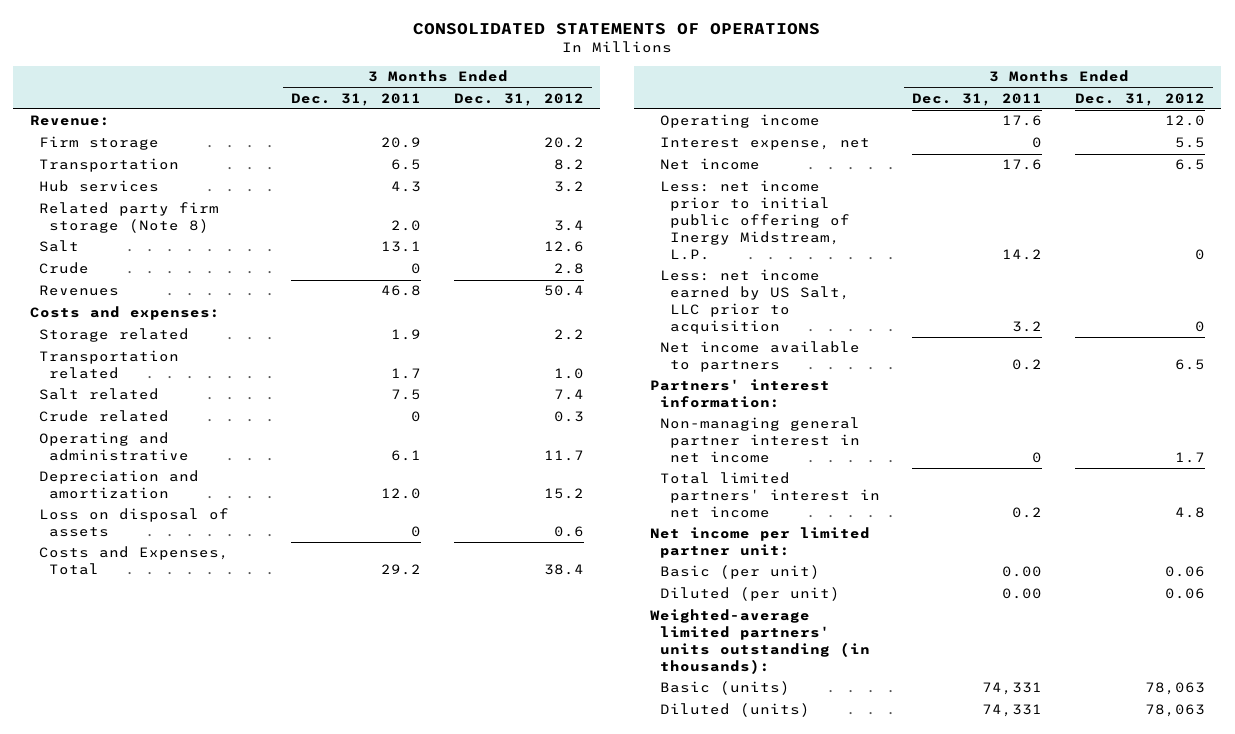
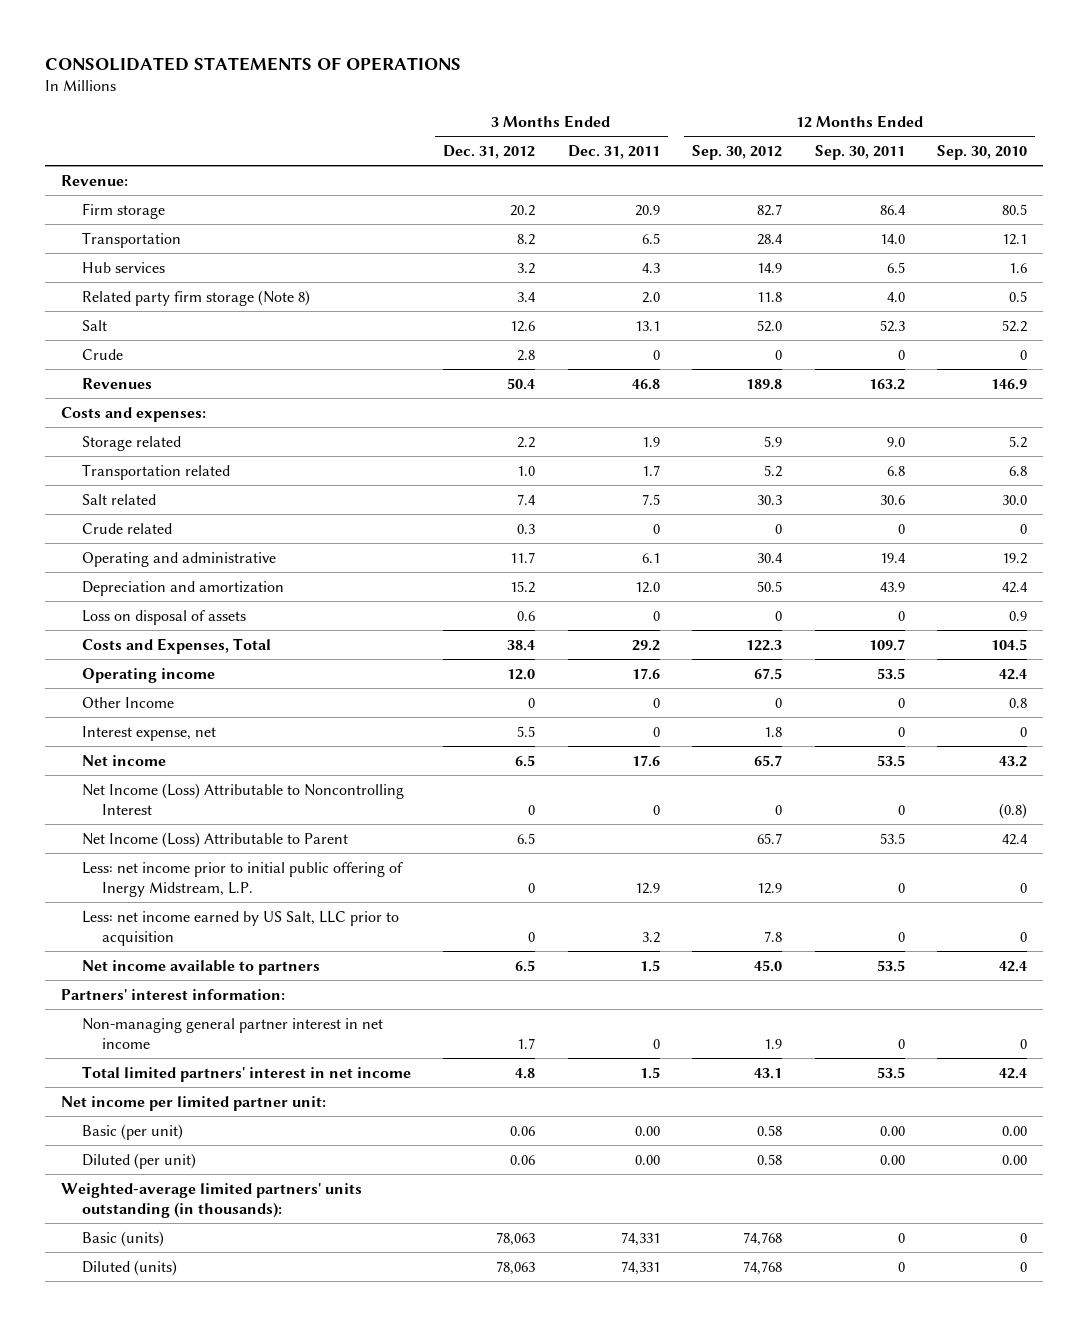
- | 3 Months Ended Dec. 31, 2011 | 3 Months Ended Dec. 31, 2012
+ | 3 Months Ended Dec. 31, 2012 | 3 Months Ended Dec. 31, 2011 | 12 Months Ended Sep. 30, 2012 | 12 Months Ended Sep. 30, 2011 | 12 Months Ended Sep. 30, 2010
+ Other Income | 0 | 0 | 0 | 0 | 0.8
- Less: net income prior to initial public offering of Inergy Midstream, L.P. | 14.2 | 0
+ Net Income (Loss) Attributable to Noncontrolling Interest | 0 | 0 | 0 | 0 | (0.8)
+ Net Income (Loss) Attributable to Parent | 6.5 | | 65.7 | 53.5 | 42.4
+ Less: net income prior to initial public offering of Inergy Midstream, L.P. | 0 | 12.9 | 12.9 | 0 | 0
- Net income available to partners | 0.2 | 6.5
+ Net income available to partners | 6.5 | 1.5 | 45.0 | 53.5 | 42.4
- Total limited partners' interest in net income | 0.2 | 4.8
+ Total limited partners' interest in net income | 4.8 | 1.5 | 43.1 | 53.5 | 42.4

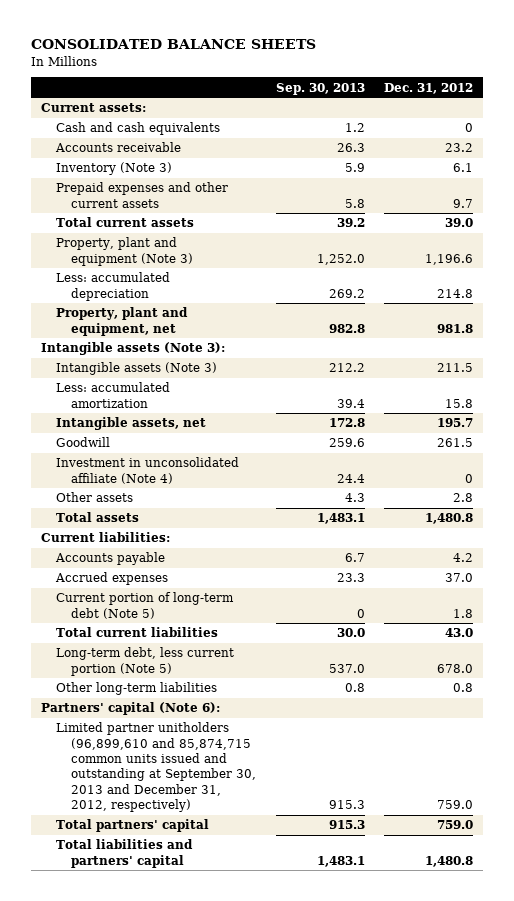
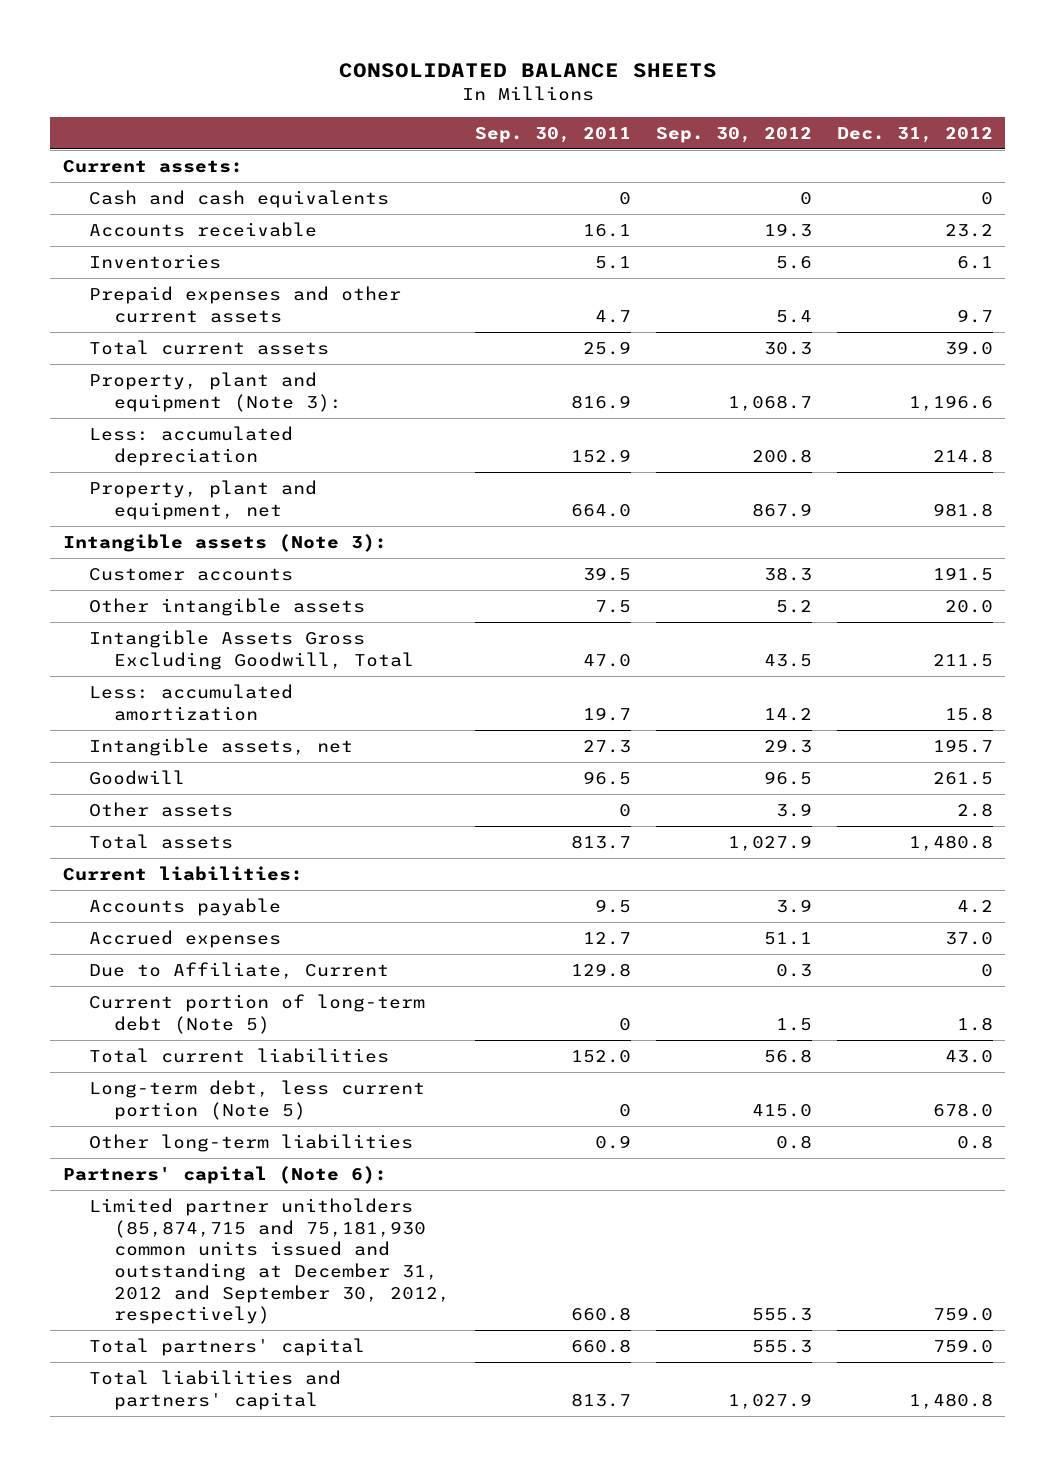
- | Sep. 30, 2013 | Dec. 31, 2012
+ | Sep. 30, 2011 | Sep. 30, 2012 | Dec. 31, 2012
- Inventory (Note 3) | 5.9 | 6.1
+ Inventories | 5.1 | 5.6 | 6.1
- Property, plant and equipment (Note 3) | 1,252.0 | 1,196.6
+ Property, plant and equipment (Note 3): | 816.9 | 1,068.7 | 1,196.6
- Intangible assets (Note 3) | 212.2 | 211.5
+ Customer accounts | 39.5 | 38.3 | 191.5
+ Other intangible assets | 7.5 | 5.2 | 20.0
+ Intangible Assets Gross Excluding Goodwill, Total | 47.0 | 43.5 | 211.5
- Investment in unconsolidated affiliate (Note 4) | 24.4 | 0
+ Due to Affiliate, Current | 129.8 | 0.3 | 0
- Limited partner unitholders (96,899,610 and 85,874,715 common units issued and outstanding at September 30, 2013 and December 31, 2012, respectively) | 915.3 | 759.0
+ Limited partner unitholders (85,874,715 and 75,181,930 common units issued and outstanding at December 31, 2012 and September 30, 2012, respectively) | 660.8 | 555.3 | 759.0

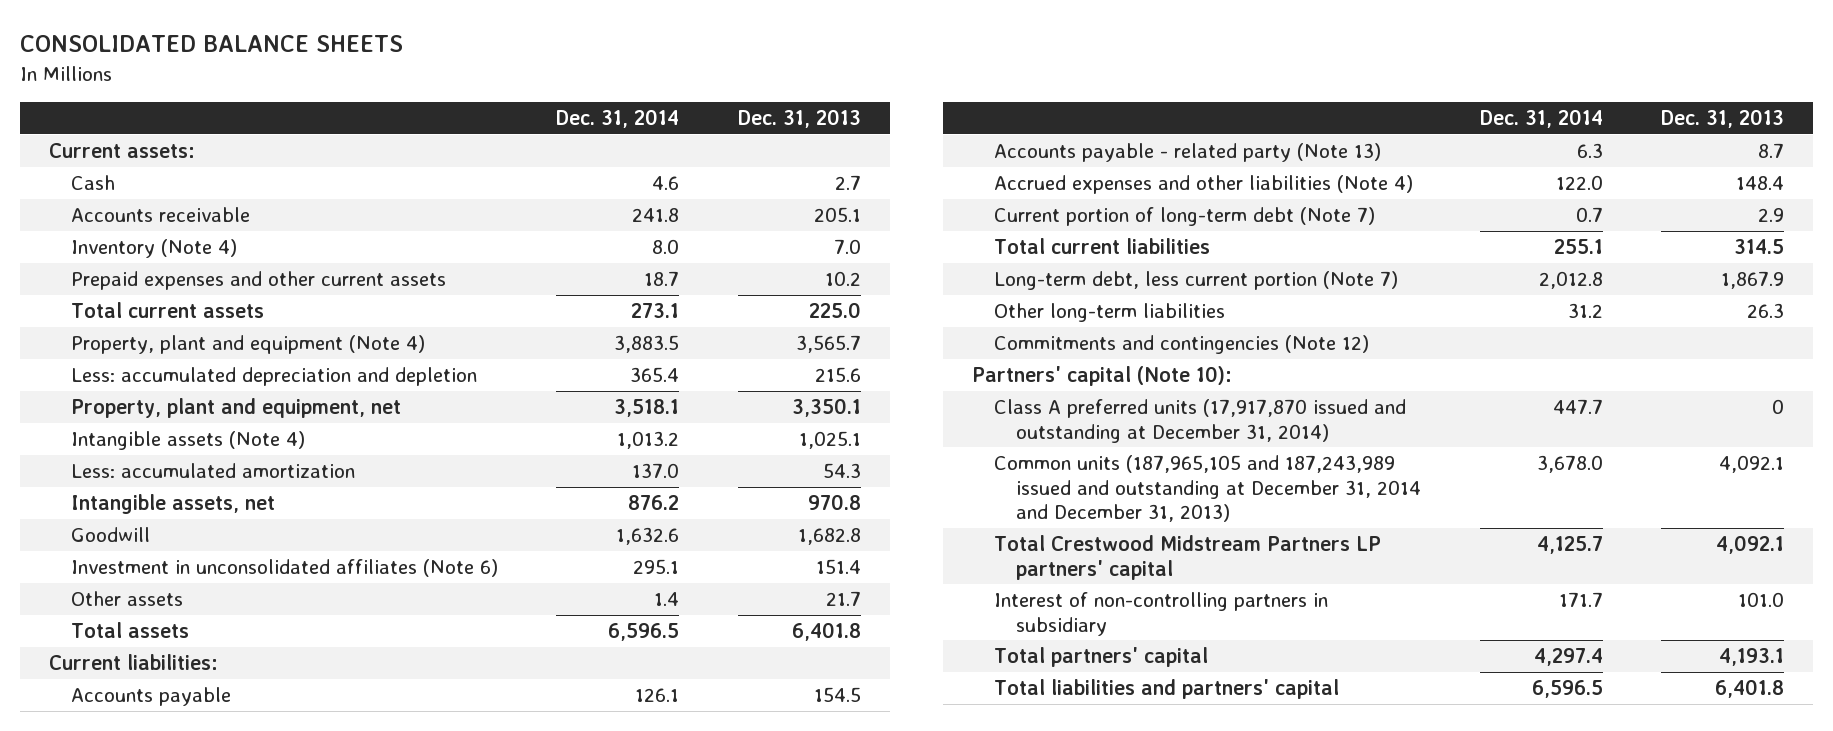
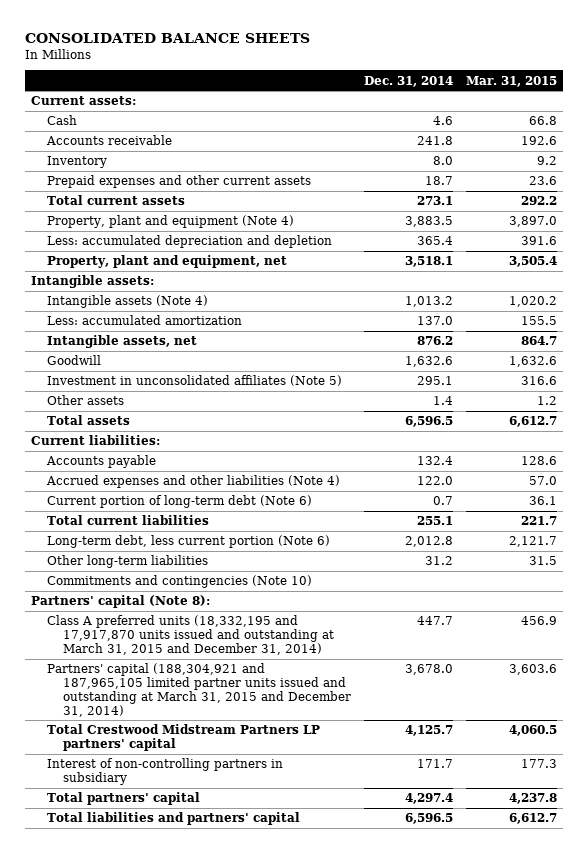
- | Dec. 31, 2014 | Dec. 31, 2013
+ | Dec. 31, 2014 | Mar. 31, 2015
- Inventory (Note 4) | 8.0 | 7.0
+ Inventory | 8.0 | 9.2
+ Intangible assets:
- Investment in unconsolidated affiliates (Note 6) | 295.1 | 151.4
+ Investment in unconsolidated affiliates (Note 5) | 295.1 | 316.6
- Accounts payable | 126.1 | 154.5
- Accounts payable - related party (Note 13) | 6.3 | 8.7
+ Accounts payable | 132.4 | 128.6
- Current portion of long-term debt (Note 7) | 0.7 | 2.9
+ Current portion of long-term debt (Note 6) | 0.7 | 36.1
- Long-term debt, less current portion (Note 7) | 2,012.8 | 1,867.9
+ Long-term debt, less current portion (Note 6) | 2,012.8 | 2,121.7
- Commitments and contingencies (Note 12)
- Partners' capital (Note 10):
- Class A preferred units (17,917,870 issued and outstanding at December 31, 2014) | 447.7 | 0
- Common units (187,965,105 and 187,243,989 issued and outstanding at December 31, 2014 and December 31, 2013) | 3,678.0 | 4,092.1
+ Commitments and contingencies (Note 10)
+ Partners' capital (Note 8):
+ Class A preferred units (18,332,195 and 17,917,870 units issued and outstanding at March 31, 2015 and December 31, 2014) | 447.7 | 456.9
+ Partners' capital (188,304,921 and 187,965,105 limited partner units issued and outstanding at March 31, 2015 and December 31, 2014) | 3,678.0 | 3,603.6

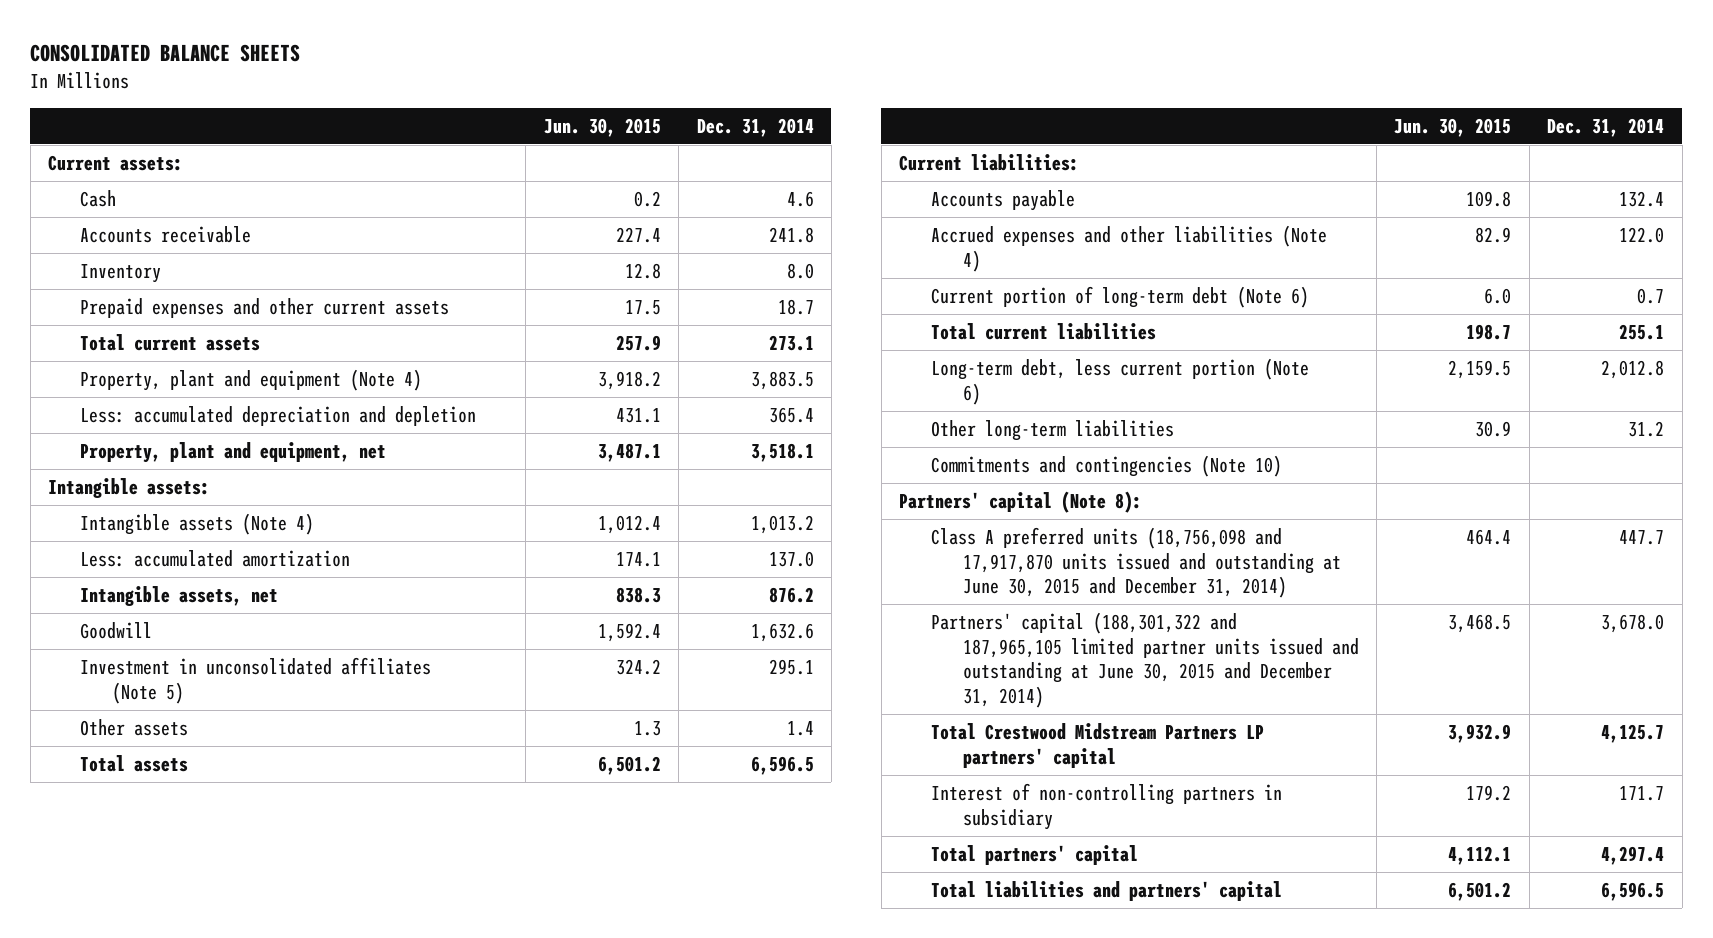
- | Dec. 31, 2014 | Mar. 31, 2015
+ | Jun. 30, 2015 | Dec. 31, 2014
- Class A preferred units (18,332,195 and 17,917,870 units issued and outstanding at March 31, 2015 and December 31, 2014) | 447.7 | 456.9
- Partners' capital (188,304,921 and 187,965,105 limited partner units issued and outstanding at March 31, 2015 and December 31, 2014) | 3,678.0 | 3,603.6
+ Class A preferred units (18,756,098 and 17,917,870 units issued and outstanding at June 30, 2015 and December 31, 2014) | 464.4 | 447.7
+ Partners' capital (188,301,322 and 187,965,105 limited partner units issued and outstanding at June 30, 2015 and December 31, 2014) | 3,468.5 | 3,678.0

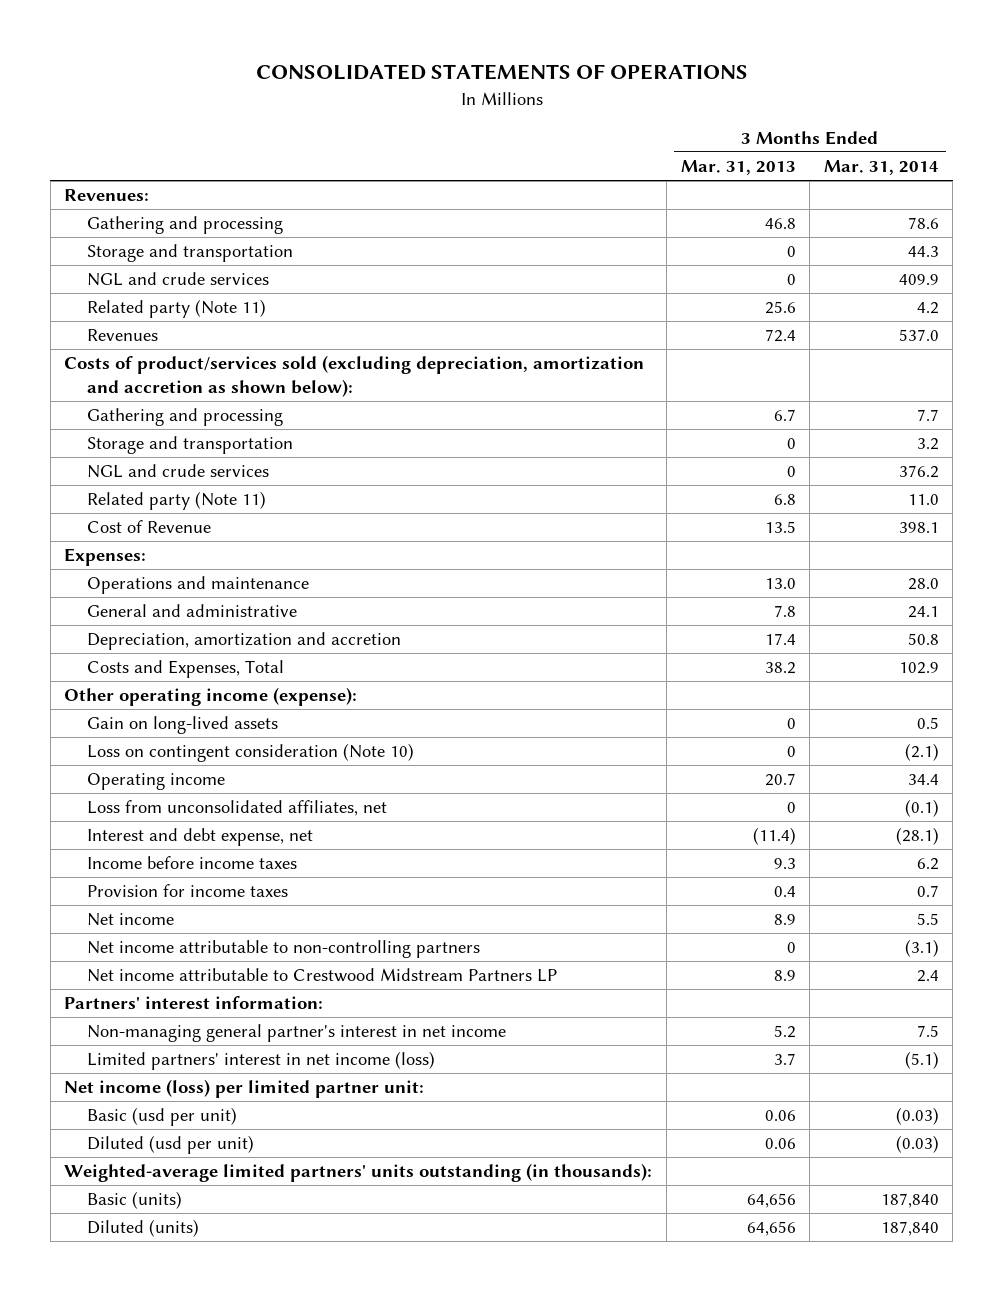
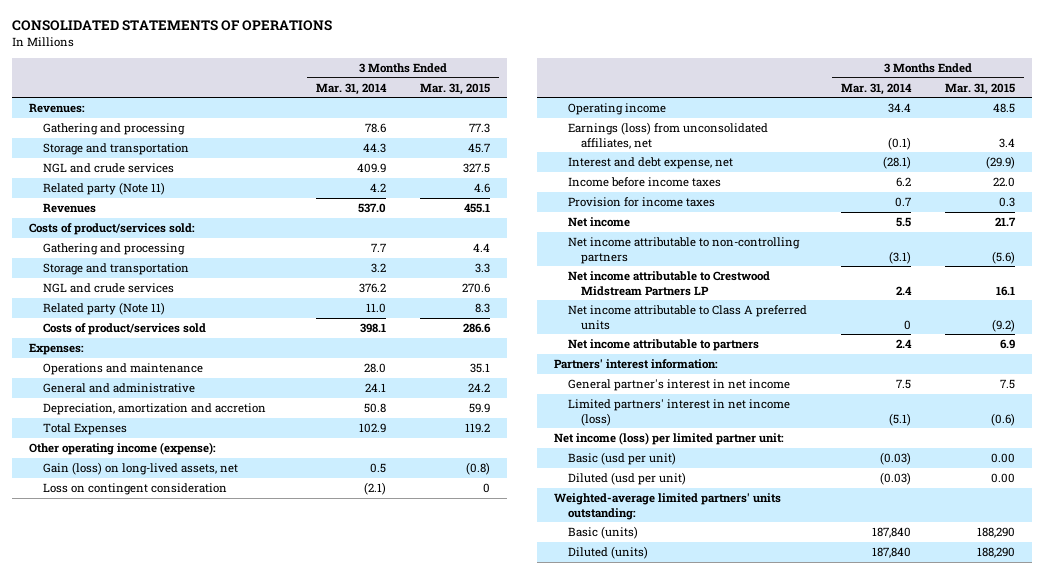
- | 3 Months Ended Mar. 31, 2013 | 3 Months Ended Mar. 31, 2014
+ | 3 Months Ended Mar. 31, 2014 | 3 Months Ended Mar. 31, 2015
- Costs of product/services sold (excluding depreciation, amortization and accretion as shown below):
+ Costs of product/services sold:
- Cost of Revenue | 13.5 | 398.1
+ Costs of product/services sold | 398.1 | 286.6
- Costs and Expenses, Total | 38.2 | 102.9
+ Total Expenses | 102.9 | 119.2
- Gain on long-lived assets | 0 | 0.5
- Loss on contingent consideration (Note 10) | 0 | (2.1)
+ Gain (loss) on long-lived assets, net | 0.5 | (0.8)
+ Loss on contingent consideration | (2.1) | 0
- Loss from unconsolidated affiliates, net | 0 | (0.1)
+ Earnings (loss) from unconsolidated affiliates, net | (0.1) | 3.4
+ Net income attributable to Class A preferred units | 0 | (9.2)
+ Net income attributable to partners | 2.4 | 6.9
- Non-managing general partner's interest in net income | 5.2 | 7.5
+ General partner's interest in net income | 7.5 | 7.5
- Weighted-average limited partners' units outstanding (in thousands):
+ Weighted-average limited partners' units outstanding:

